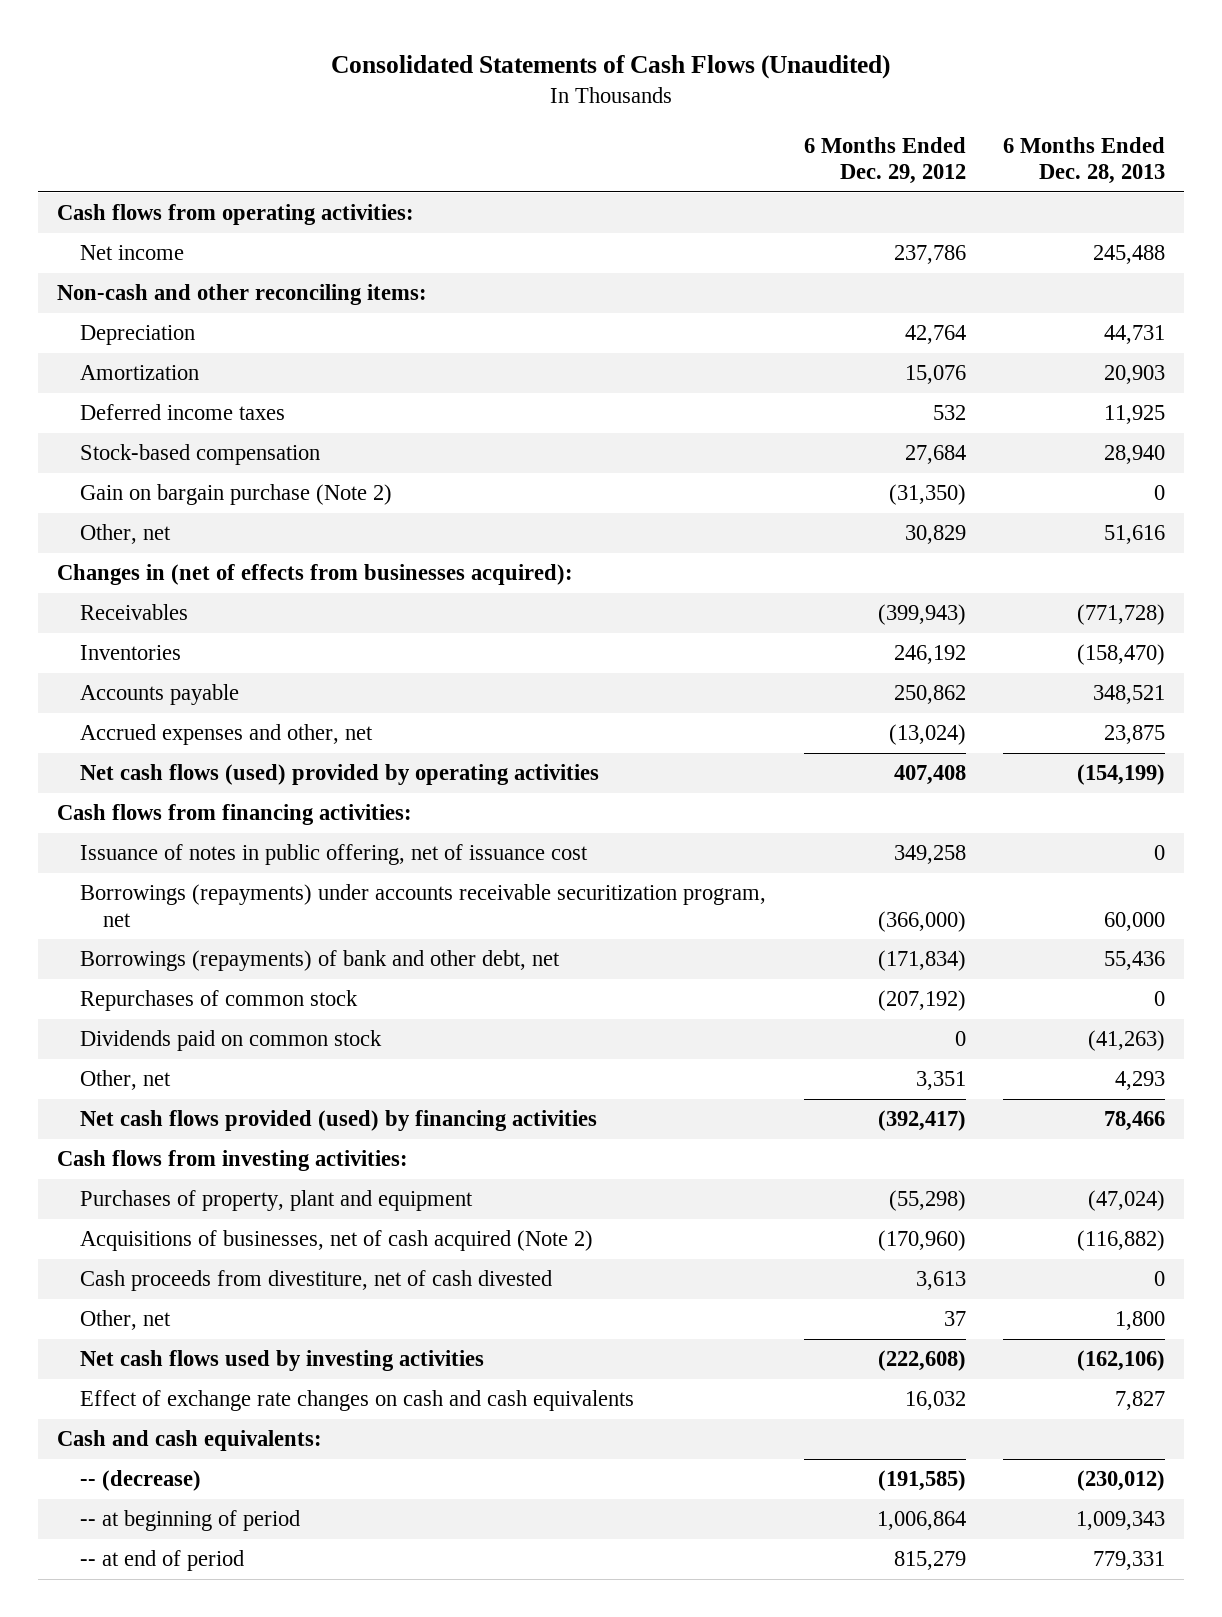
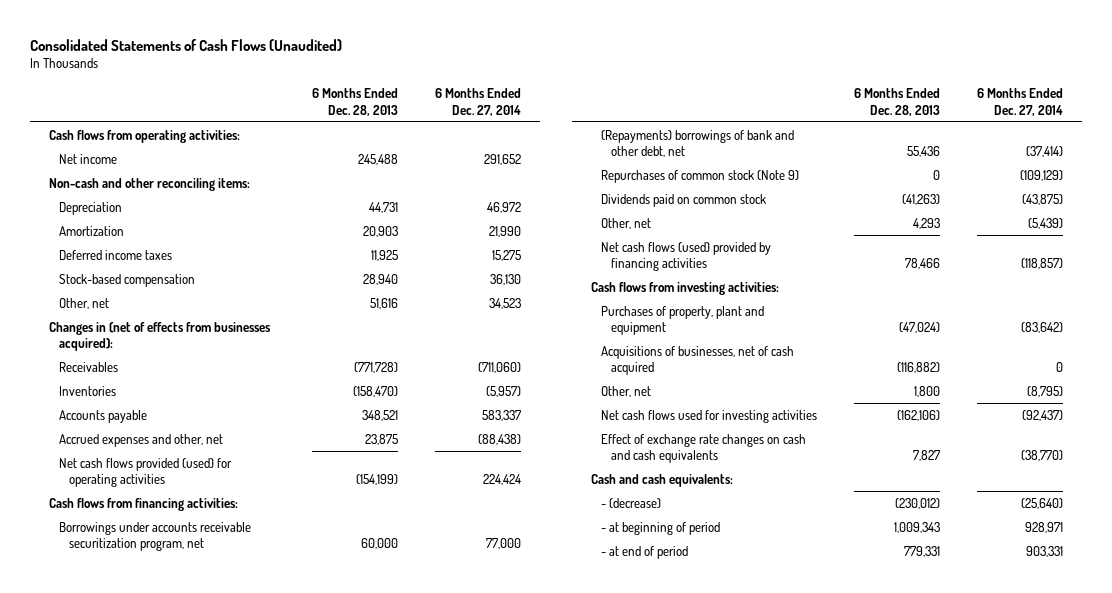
- | 6 Months Ended Dec. 29, 2012 | 6 Months Ended Dec. 28, 2013
+ | 6 Months Ended Dec. 28, 2013 | 6 Months Ended Dec. 27, 2014
- Gain on bargain purchase (Note 2) | (31,350) | 0
- Net cash flows (used) provided by operating activities | 407,408 | (154,199)
+ Net cash flows provided (used) for operating activities | (154,199) | 224,424
- Issuance of notes in public offering, net of issuance cost | 349,258 | 0
- Borrowings (repayments) under accounts receivable securitization program, net | (366,000) | 60,000
- Borrowings (repayments) of bank and other debt, net | (171,834) | 55,436
- Repurchases of common stock | (207,192) | 0
+ Borrowings under accounts receivable securitization program, net | 60,000 | 77,000
+ (Repayments) borrowings of bank and other debt, net | 55,436 | (37,414)
+ Repurchases of common stock (Note 9) | 0 | (109,129)
- Net cash flows provided (used) by financing activities | (392,417) | 78,466
+ Net cash flows (used) provided by financing activities | 78,466 | (118,857)
- Acquisitions of businesses, net of cash acquired (Note 2) | (170,960) | (116,882)
- Cash proceeds from divestiture, net of cash divested | 3,613 | 0
+ Acquisitions of businesses, net of cash acquired | (116,882) | 0
- Net cash flows used by investing activities | (222,608) | (162,106)
+ Net cash flows used for investing activities | (162,106) | (92,437)
- -- (decrease) | (191,585) | (230,012)
- -- at beginning of period | 1,006,864 | 1,009,343
- -- at end of period | 815,279 | 779,331
+ - (decrease) | (230,012) | (25,640)
+ - at beginning of period | 1,009,343 | 928,971
+ - at end of period | 779,331 | 903,331

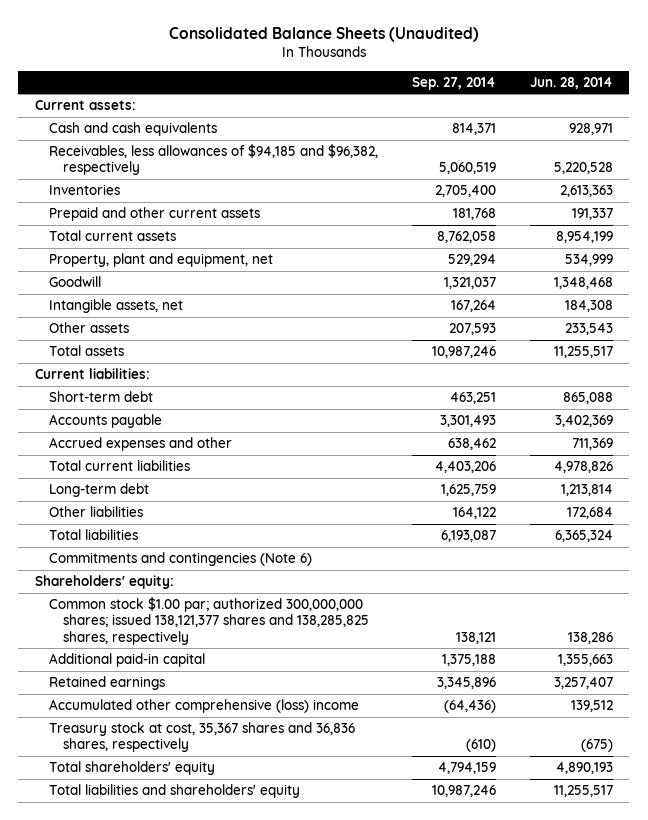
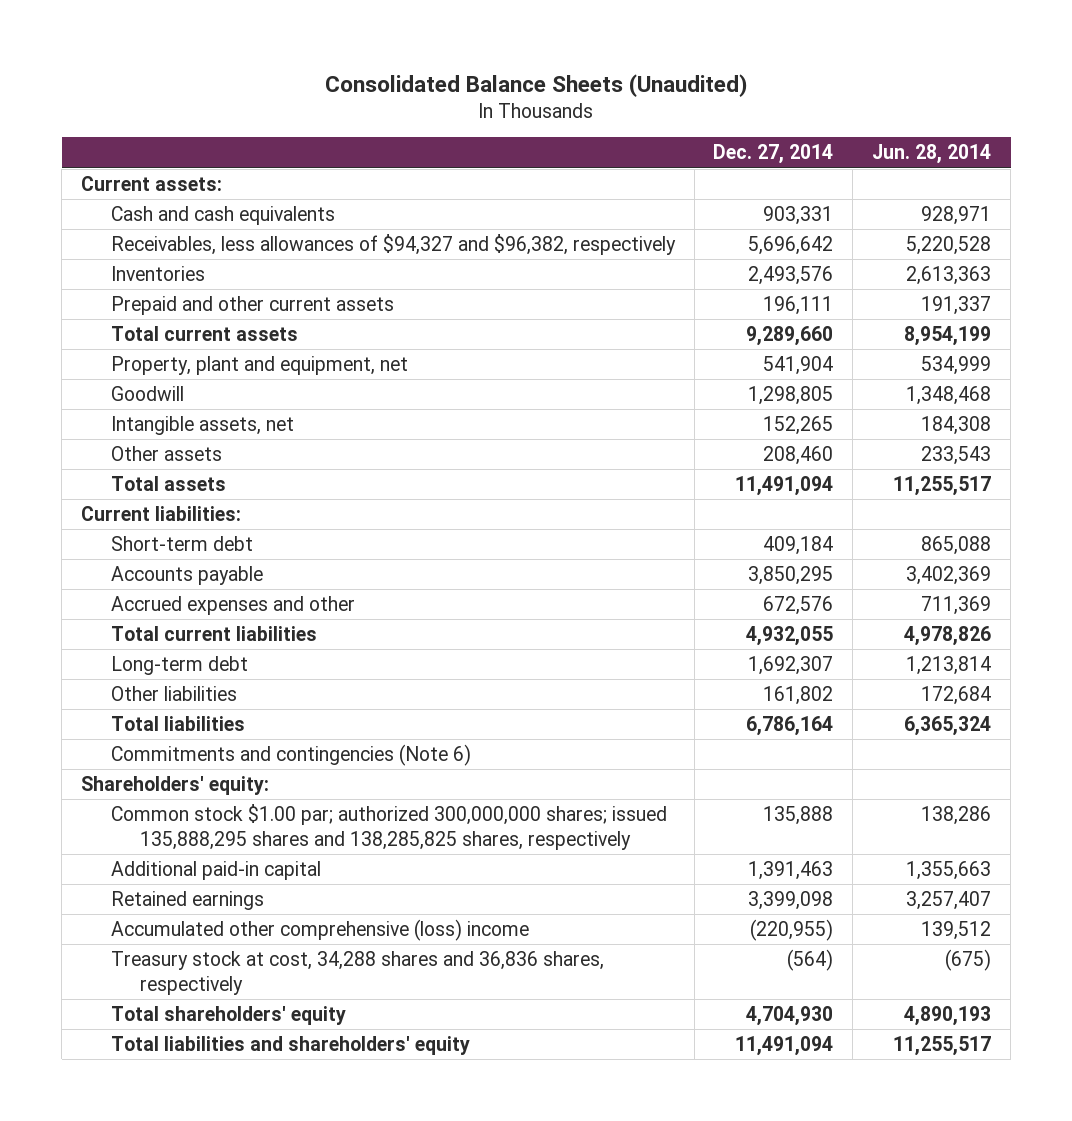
- | Sep. 27, 2014 | Jun. 28, 2014
+ | Dec. 27, 2014 | Jun. 28, 2014
- Receivables, less allowances of $94,185 and $96,382, respectively | 5,060,519 | 5,220,528
+ Receivables, less allowances of $94,327 and $96,382, respectively | 5,696,642 | 5,220,528
- Common stock $1.00 par; authorized 300,000,000 shares; issued 138,121,377 shares and 138,285,825 shares, respectively | 138,121 | 138,286
+ Common stock $1.00 par; authorized 300,000,000 shares; issued 135,888,295 shares and 138,285,825 shares, respectively | 135,888 | 138,286
- Treasury stock at cost, 35,367 shares and 36,836 shares, respectively | (610) | (675)
+ Treasury stock at cost, 34,288 shares and 36,836 shares, respectively | (564) | (675)

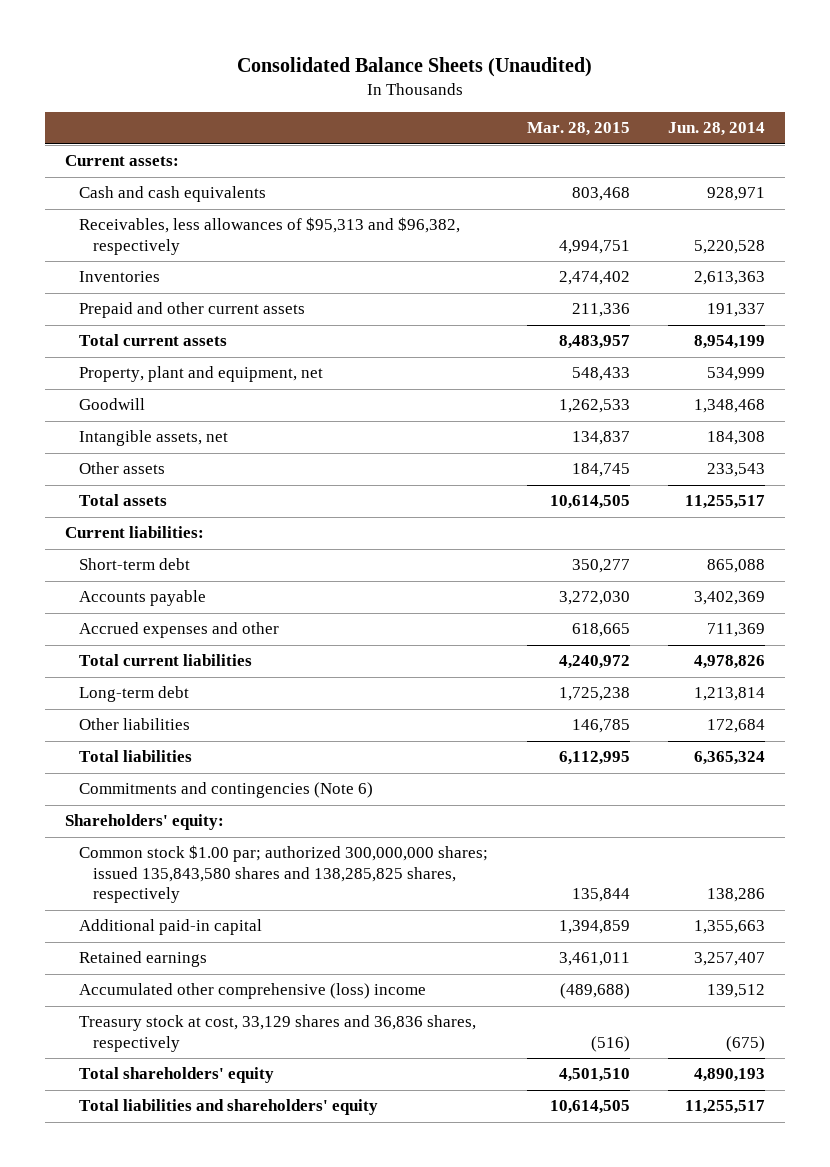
- | Dec. 27, 2014 | Jun. 28, 2014
+ | Mar. 28, 2015 | Jun. 28, 2014
- Receivables, less allowances of $94,327 and $96,382, respectively | 5,696,642 | 5,220,528
+ Receivables, less allowances of $95,313 and $96,382, respectively | 4,994,751 | 5,220,528
- Common stock $1.00 par; authorized 300,000,000 shares; issued 135,888,295 shares and 138,285,825 shares, respectively | 135,888 | 138,286
+ Common stock $1.00 par; authorized 300,000,000 shares; issued 135,843,580 shares and 138,285,825 shares, respectively | 135,844 | 138,286
- Treasury stock at cost, 34,288 shares and 36,836 shares, respectively | (564) | (675)
+ Treasury stock at cost, 33,129 shares and 36,836 shares, respectively | (516) | (675)

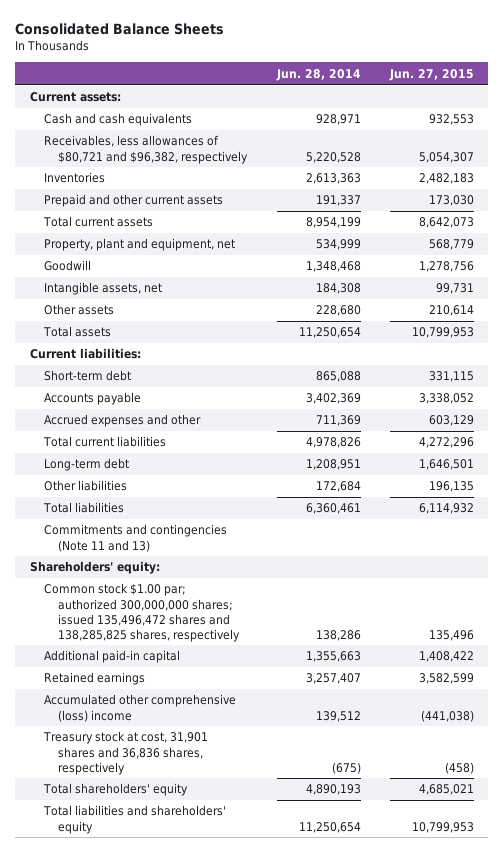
- Consolidated Balance Sheets (Unaudited)
+ Consolidated Balance Sheets
- | Mar. 28, 2015 | Jun. 28, 2014
+ | Jun. 28, 2014 | Jun. 27, 2015
- Receivables, less allowances of $95,313 and $96,382, respectively | 4,994,751 | 5,220,528
+ Receivables, less allowances of $80,721 and $96,382, respectively | 5,220,528 | 5,054,307
- Other assets | 184,745 | 233,543
- Total assets | 10,614,505 | 11,255,517
+ Other assets | 228,680 | 210,614
+ Total assets | 11,250,654 | 10,799,953
- Long-term debt | 1,725,238 | 1,213,814
+ Long-term debt | 1,208,951 | 1,646,501
- Total liabilities | 6,112,995 | 6,365,324
- Commitments and contingencies (Note 6)
+ Total liabilities | 6,360,461 | 6,114,932
+ Commitments and contingencies (Note 11 and 13)
- Common stock $1.00 par; authorized 300,000,000 shares; issued 135,843,580 shares and 138,285,825 shares, respectively | 135,844 | 138,286
+ Common stock $1.00 par; authorized 300,000,000 shares; issued 135,496,472 shares and 138,285,825 shares, respectively | 138,286 | 135,496
- Treasury stock at cost, 33,129 shares and 36,836 shares, respectively | (516) | (675)
+ Treasury stock at cost, 31,901 shares and 36,836 shares, respectively | (675) | (458)
- Total liabilities and shareholders' equity | 10,614,505 | 11,255,517
+ Total liabilities and shareholders' equity | 11,250,654 | 10,799,953

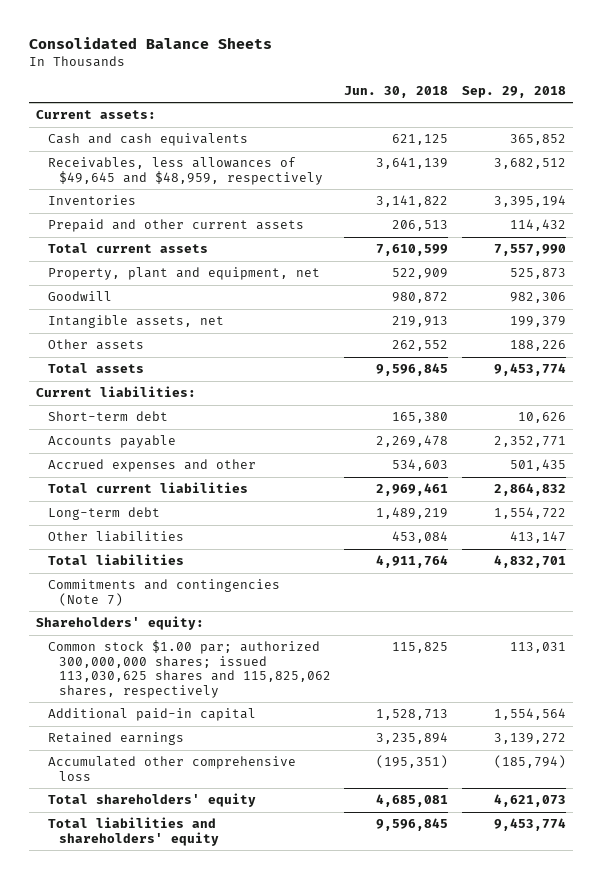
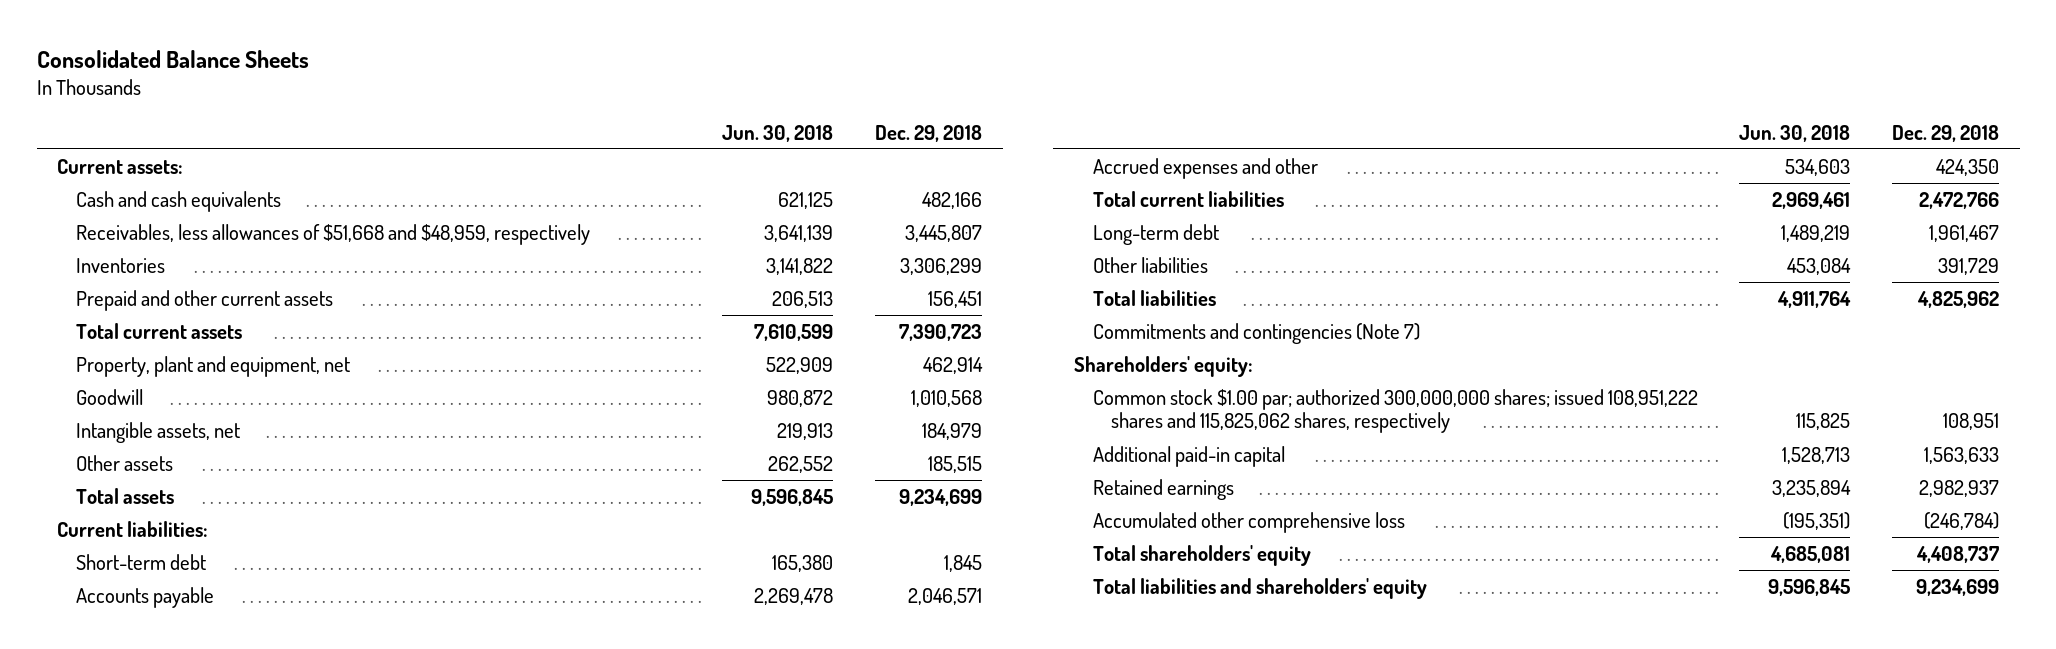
- | Jun. 30, 2018 | Sep. 29, 2018
+ | Jun. 30, 2018 | Dec. 29, 2018
- Receivables, less allowances of $49,645 and $48,959, respectively | 3,641,139 | 3,682,512
+ Receivables, less allowances of $51,668 and $48,959, respectively | 3,641,139 | 3,445,807
- Common stock $1.00 par; authorized 300,000,000 shares; issued 113,030,625 shares and 115,825,062 shares, respectively | 115,825 | 113,031
+ Common stock $1.00 par; authorized 300,000,000 shares; issued 108,951,222 shares and 115,825,062 shares, respectively | 115,825 | 108,951

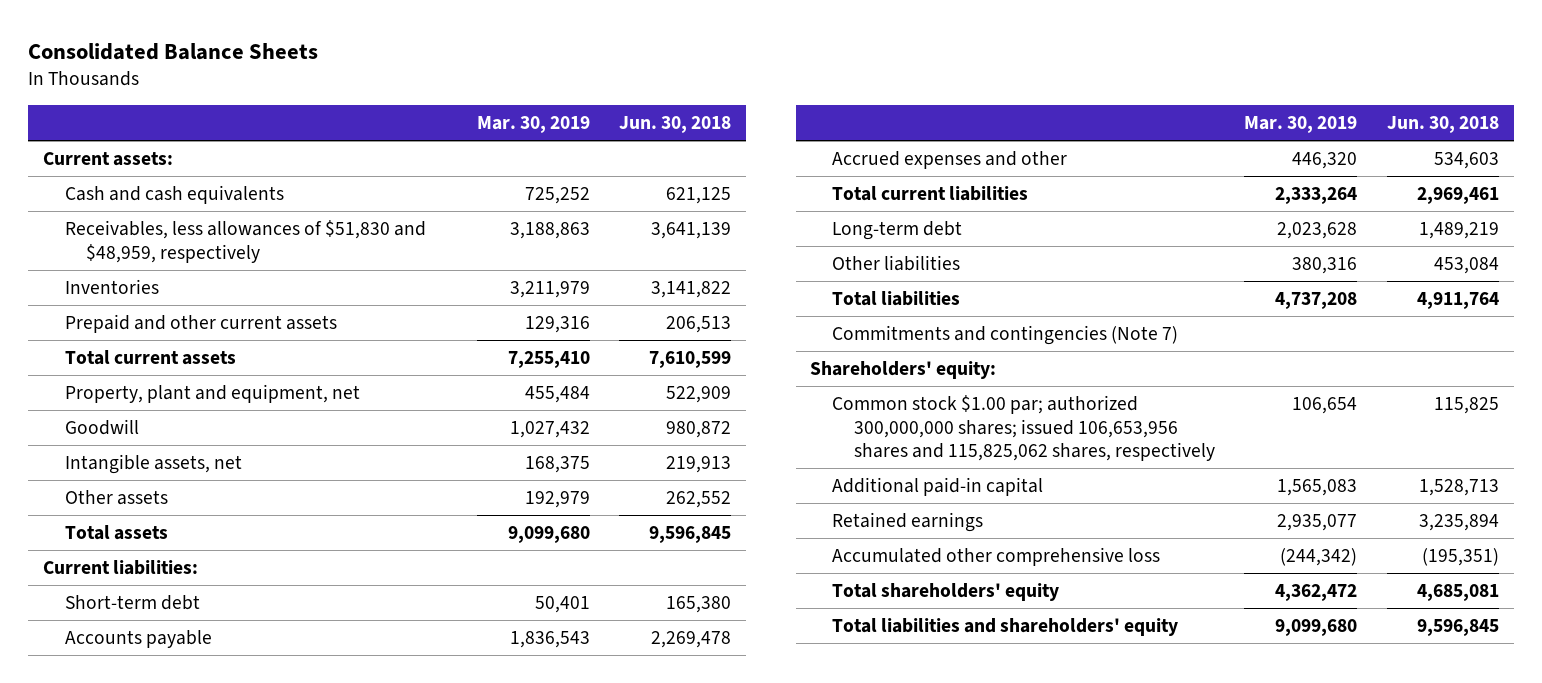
- | Jun. 30, 2018 | Dec. 29, 2018
+ | Mar. 30, 2019 | Jun. 30, 2018
- Receivables, less allowances of $51,668 and $48,959, respectively | 3,641,139 | 3,445,807
+ Receivables, less allowances of $51,830 and $48,959, respectively | 3,188,863 | 3,641,139
- Common stock $1.00 par; authorized 300,000,000 shares; issued 108,951,222 shares and 115,825,062 shares, respectively | 115,825 | 108,951
+ Common stock $1.00 par; authorized 300,000,000 shares; issued 106,653,956 shares and 115,825,062 shares, respectively | 106,654 | 115,825

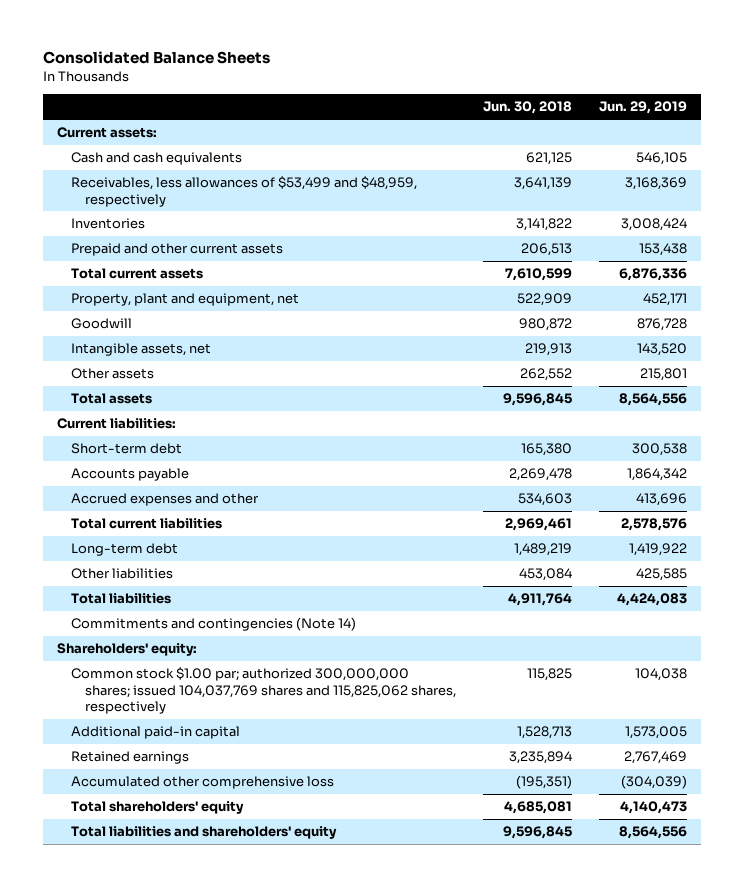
- | Mar. 30, 2019 | Jun. 30, 2018
+ | Jun. 30, 2018 | Jun. 29, 2019
- Receivables, less allowances of $51,830 and $48,959, respectively | 3,188,863 | 3,641,139
+ Receivables, less allowances of $53,499 and $48,959, respectively | 3,641,139 | 3,168,369
- Commitments and contingencies (Note 7)
+ Commitments and contingencies (Note 14)
- Common stock $1.00 par; authorized 300,000,000 shares; issued 106,653,956 shares and 115,825,062 shares, respectively | 106,654 | 115,825
+ Common stock $1.00 par; authorized 300,000,000 shares; issued 104,037,769 shares and 115,825,062 shares, respectively | 115,825 | 104,038

